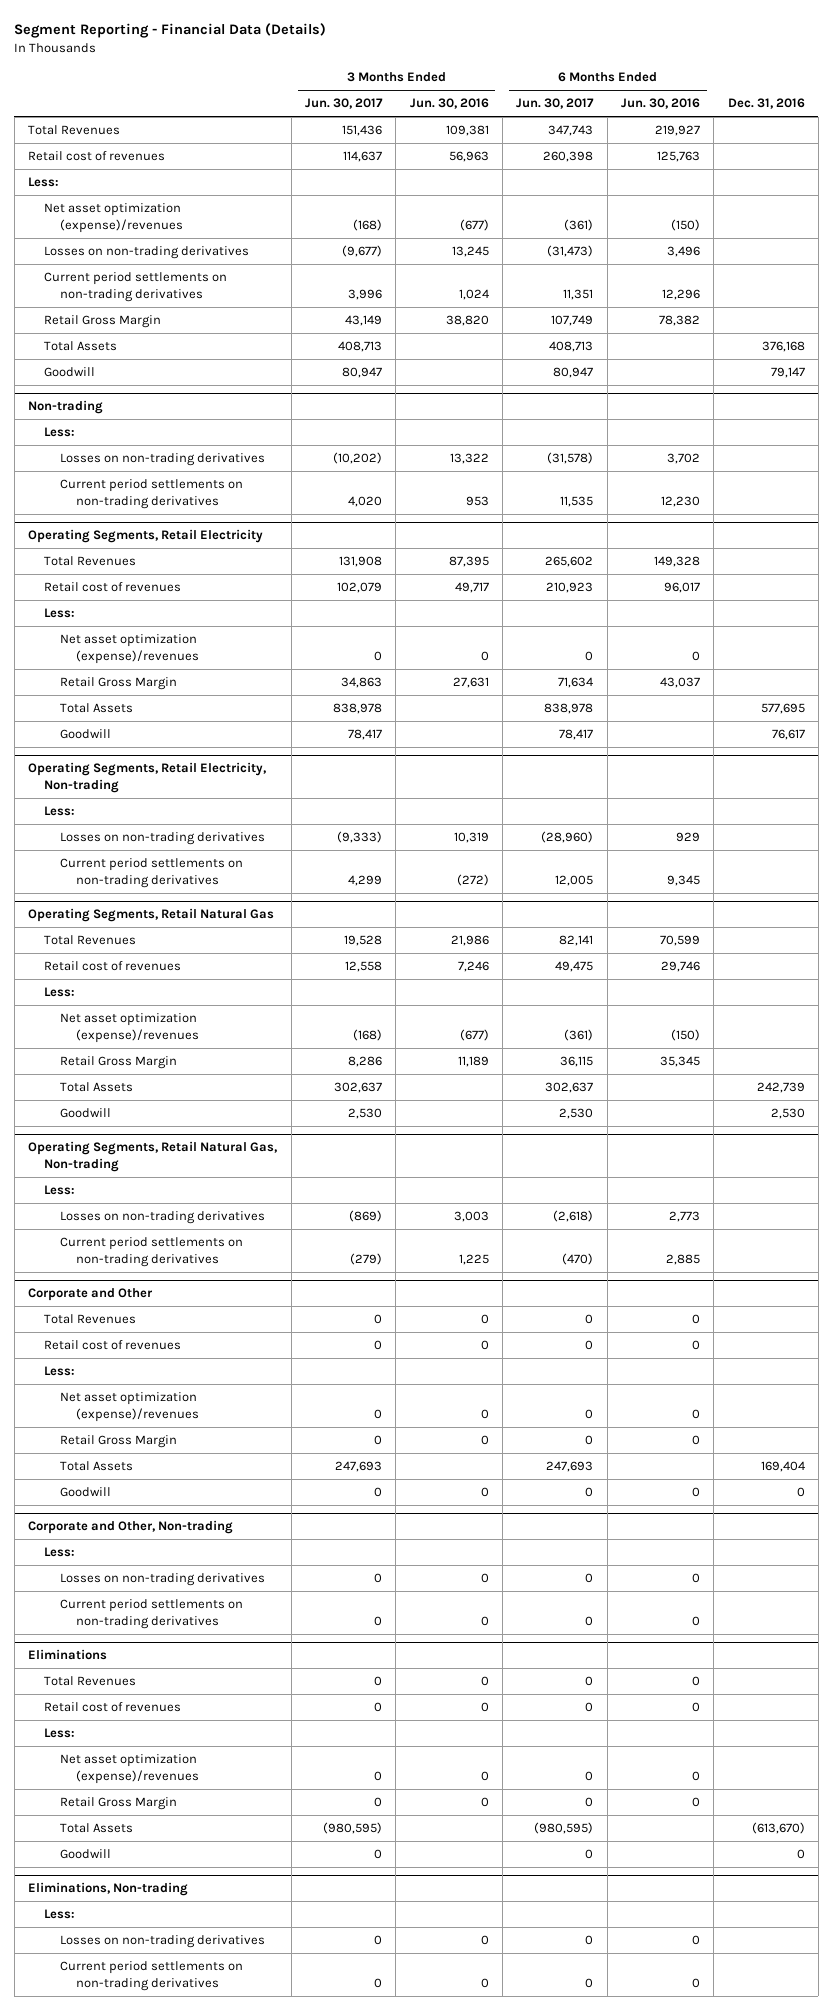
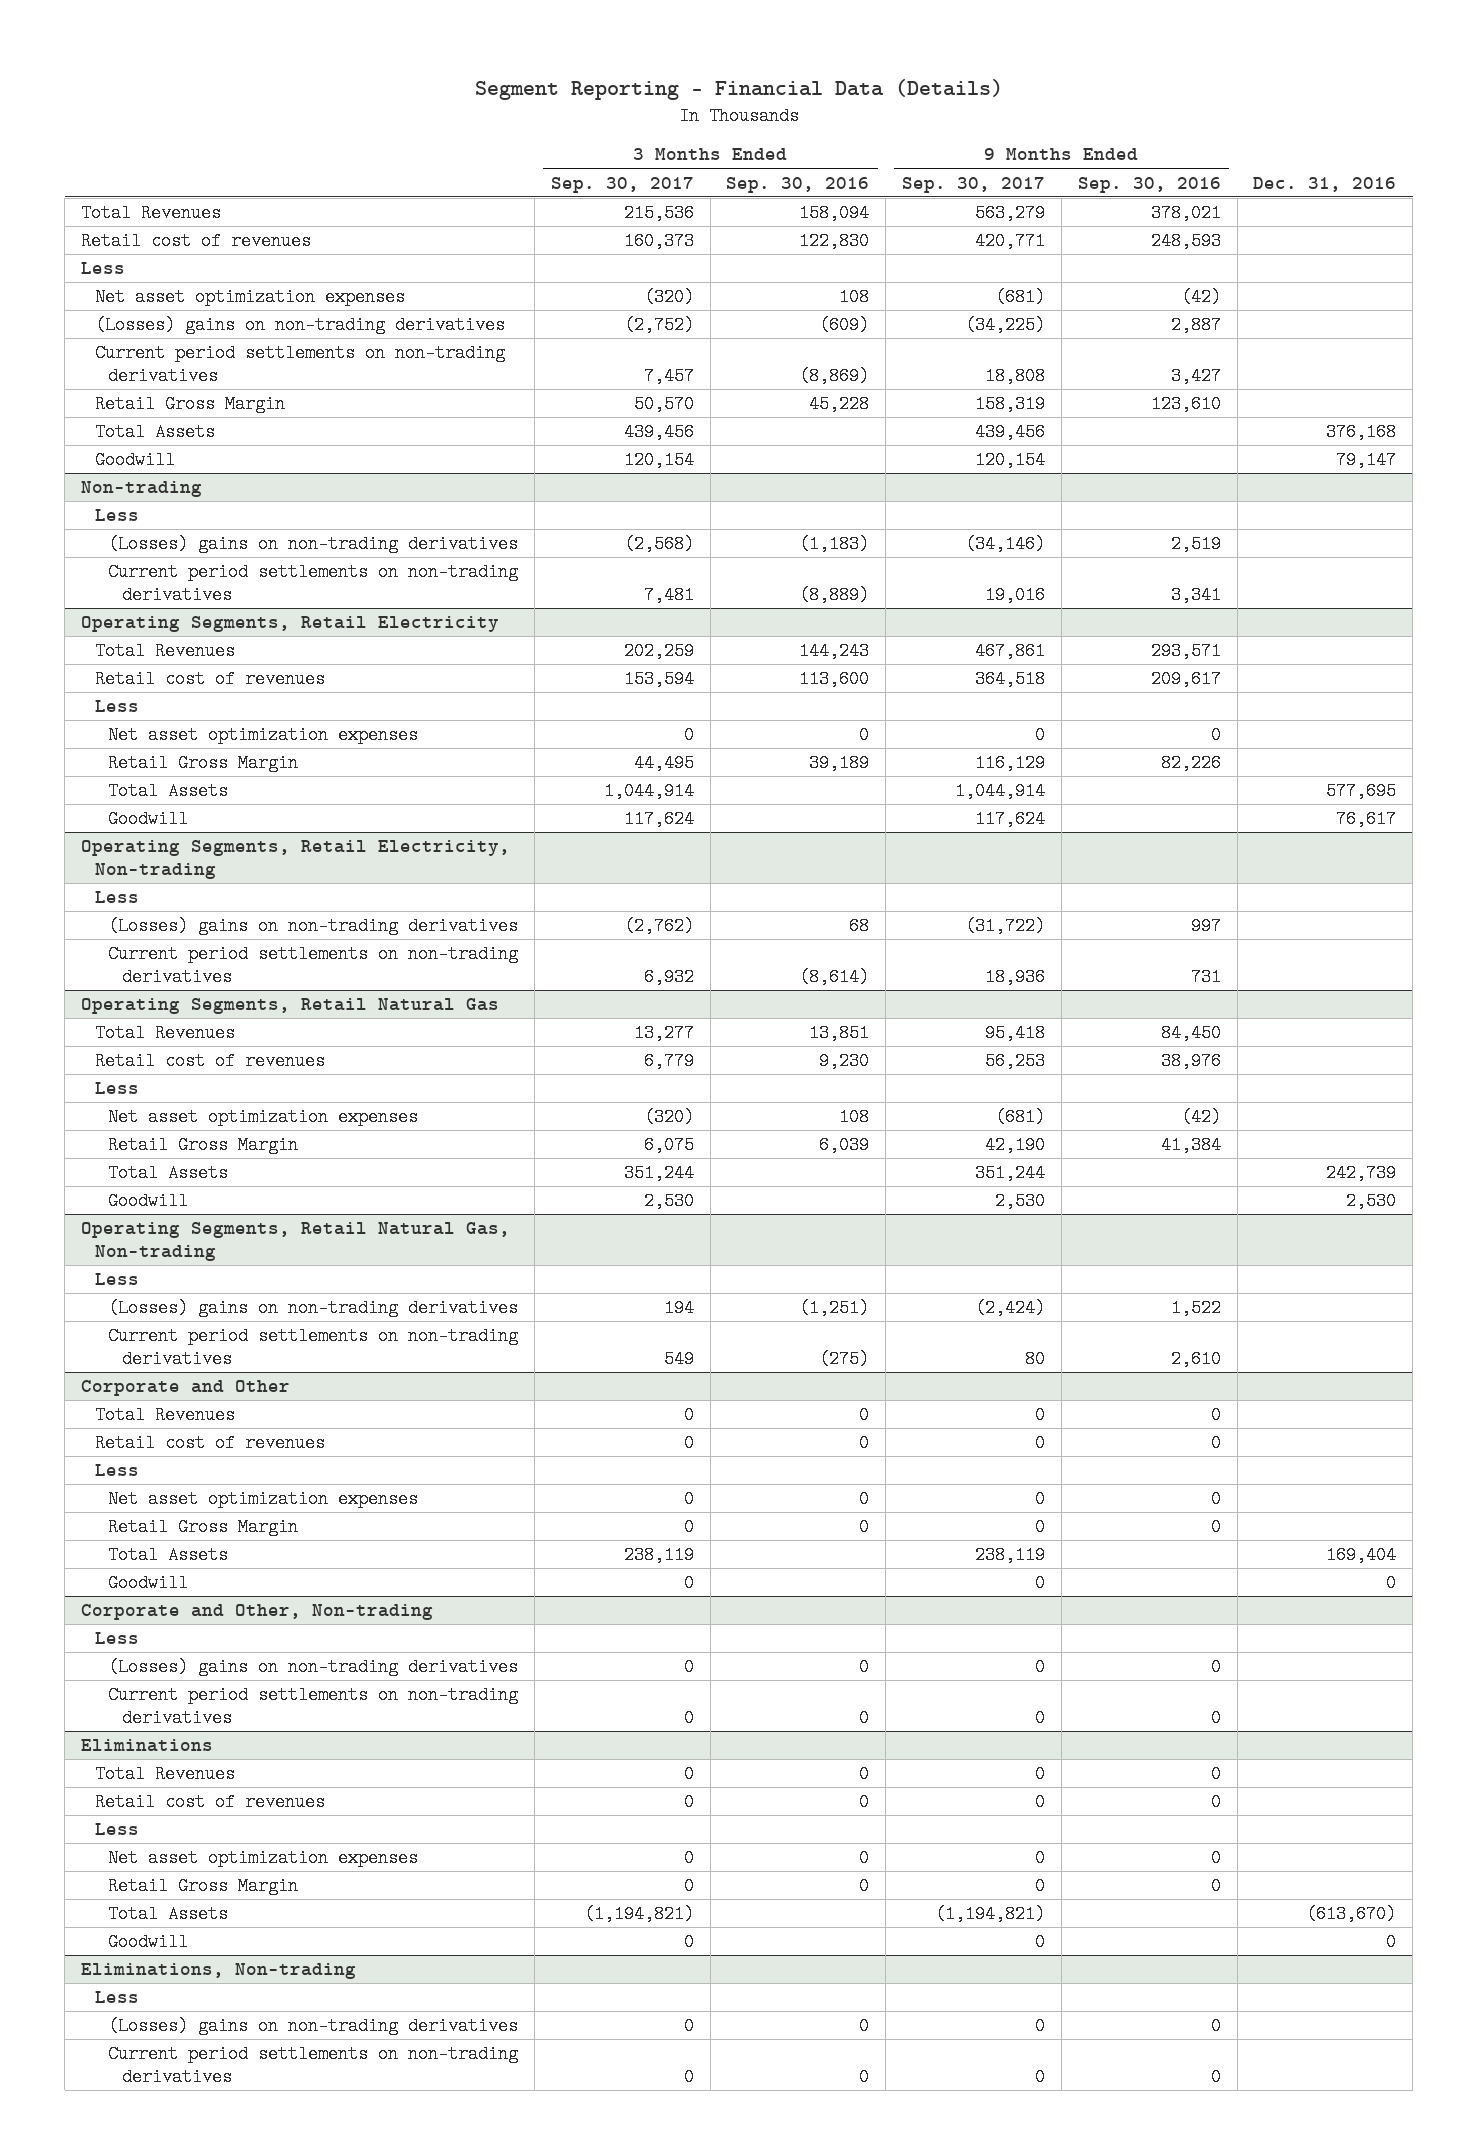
- | 3 Months Ended Jun. 30, 2017 | 3 Months Ended Jun. 30, 2016 | 6 Months Ended Jun. 30, 2017 | 6 Months Ended Jun. 30, 2016 | Dec. 31, 2016
+ | 3 Months Ended Sep. 30, 2017 | 3 Months Ended Sep. 30, 2016 | 9 Months Ended Sep. 30, 2017 | 9 Months Ended Sep. 30, 2016 | Dec. 31, 2016
- Less:
- Net asset optimization (expense)/revenues | (168) | (677) | (361) | (150) |
- Losses on non-trading derivatives | (9,677) | 13,245 | (31,473) | 3,496 |
+ Less
+ Net asset optimization expenses | (320) | 108 | (681) | (42) |
+ (Losses) gains on non-trading derivatives | (2,752) | (609) | (34,225) | 2,887 |
@ Non-trading
- Less:
- Losses on non-trading derivatives | (10,202) | 13,322 | (31,578) | 3,702 |
+ Less
+ (Losses) gains on non-trading derivatives | (2,568) | (1,183) | (34,146) | 2,519 |
@ Operating Segments, Retail Electricity
- Less:
- Net asset optimization (expense)/revenues | 0 | 0 | 0 | 0 |
+ Less
+ Net asset optimization expenses | 0 | 0 | 0 | 0 |
@ Operating Segments, Retail Electricity, Non-trading
- Less:
- Losses on non-trading derivatives | (9,333) | 10,319 | (28,960) | 929 |
+ Less
+ (Losses) gains on non-trading derivatives | (2,762) | 68 | (31,722) | 997 |
@ Operating Segments, Retail Natural Gas
- Less:
- Net asset optimization (expense)/revenues | (168) | (677) | (361) | (150) |
+ Less
+ Net asset optimization expenses | (320) | 108 | (681) | (42) |
@ Operating Segments, Retail Natural Gas, Non-trading
- Less:
- Losses on non-trading derivatives | (869) | 3,003 | (2,618) | 2,773 |
+ Less
+ (Losses) gains on non-trading derivatives | 194 | (1,251) | (2,424) | 1,522 |
@ Corporate and Other
- Less:
- Net asset optimization (expense)/revenues | 0 | 0 | 0 | 0 |
+ Less
+ Net asset optimization expenses | 0 | 0 | 0 | 0 |
@ Corporate and Other, Non-trading
- Less:
- Losses on non-trading derivatives | 0 | 0 | 0 | 0 |
+ Less
+ (Losses) gains on non-trading derivatives | 0 | 0 | 0 | 0 |
@ Eliminations
- Less:
- Net asset optimization (expense)/revenues | 0 | 0 | 0 | 0 |
+ Less
+ Net asset optimization expenses | 0 | 0 | 0 | 0 |
@ Eliminations, Non-trading
- Less:
- Losses on non-trading derivatives | 0 | 0 | 0 | 0 |
+ Less
+ (Losses) gains on non-trading derivatives | 0 | 0 | 0 | 0 |

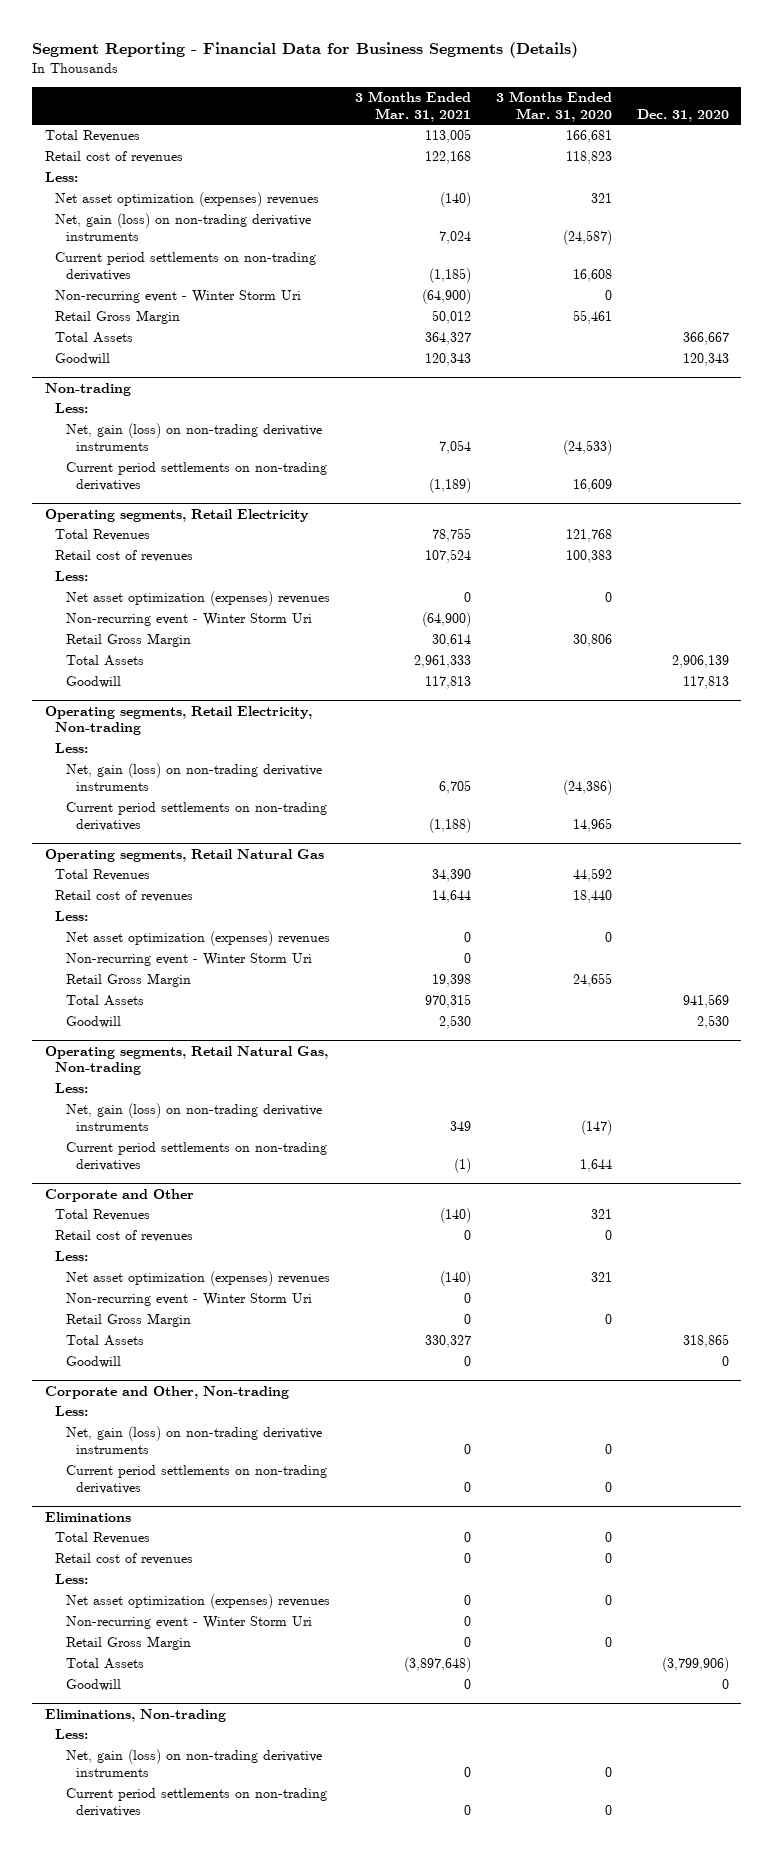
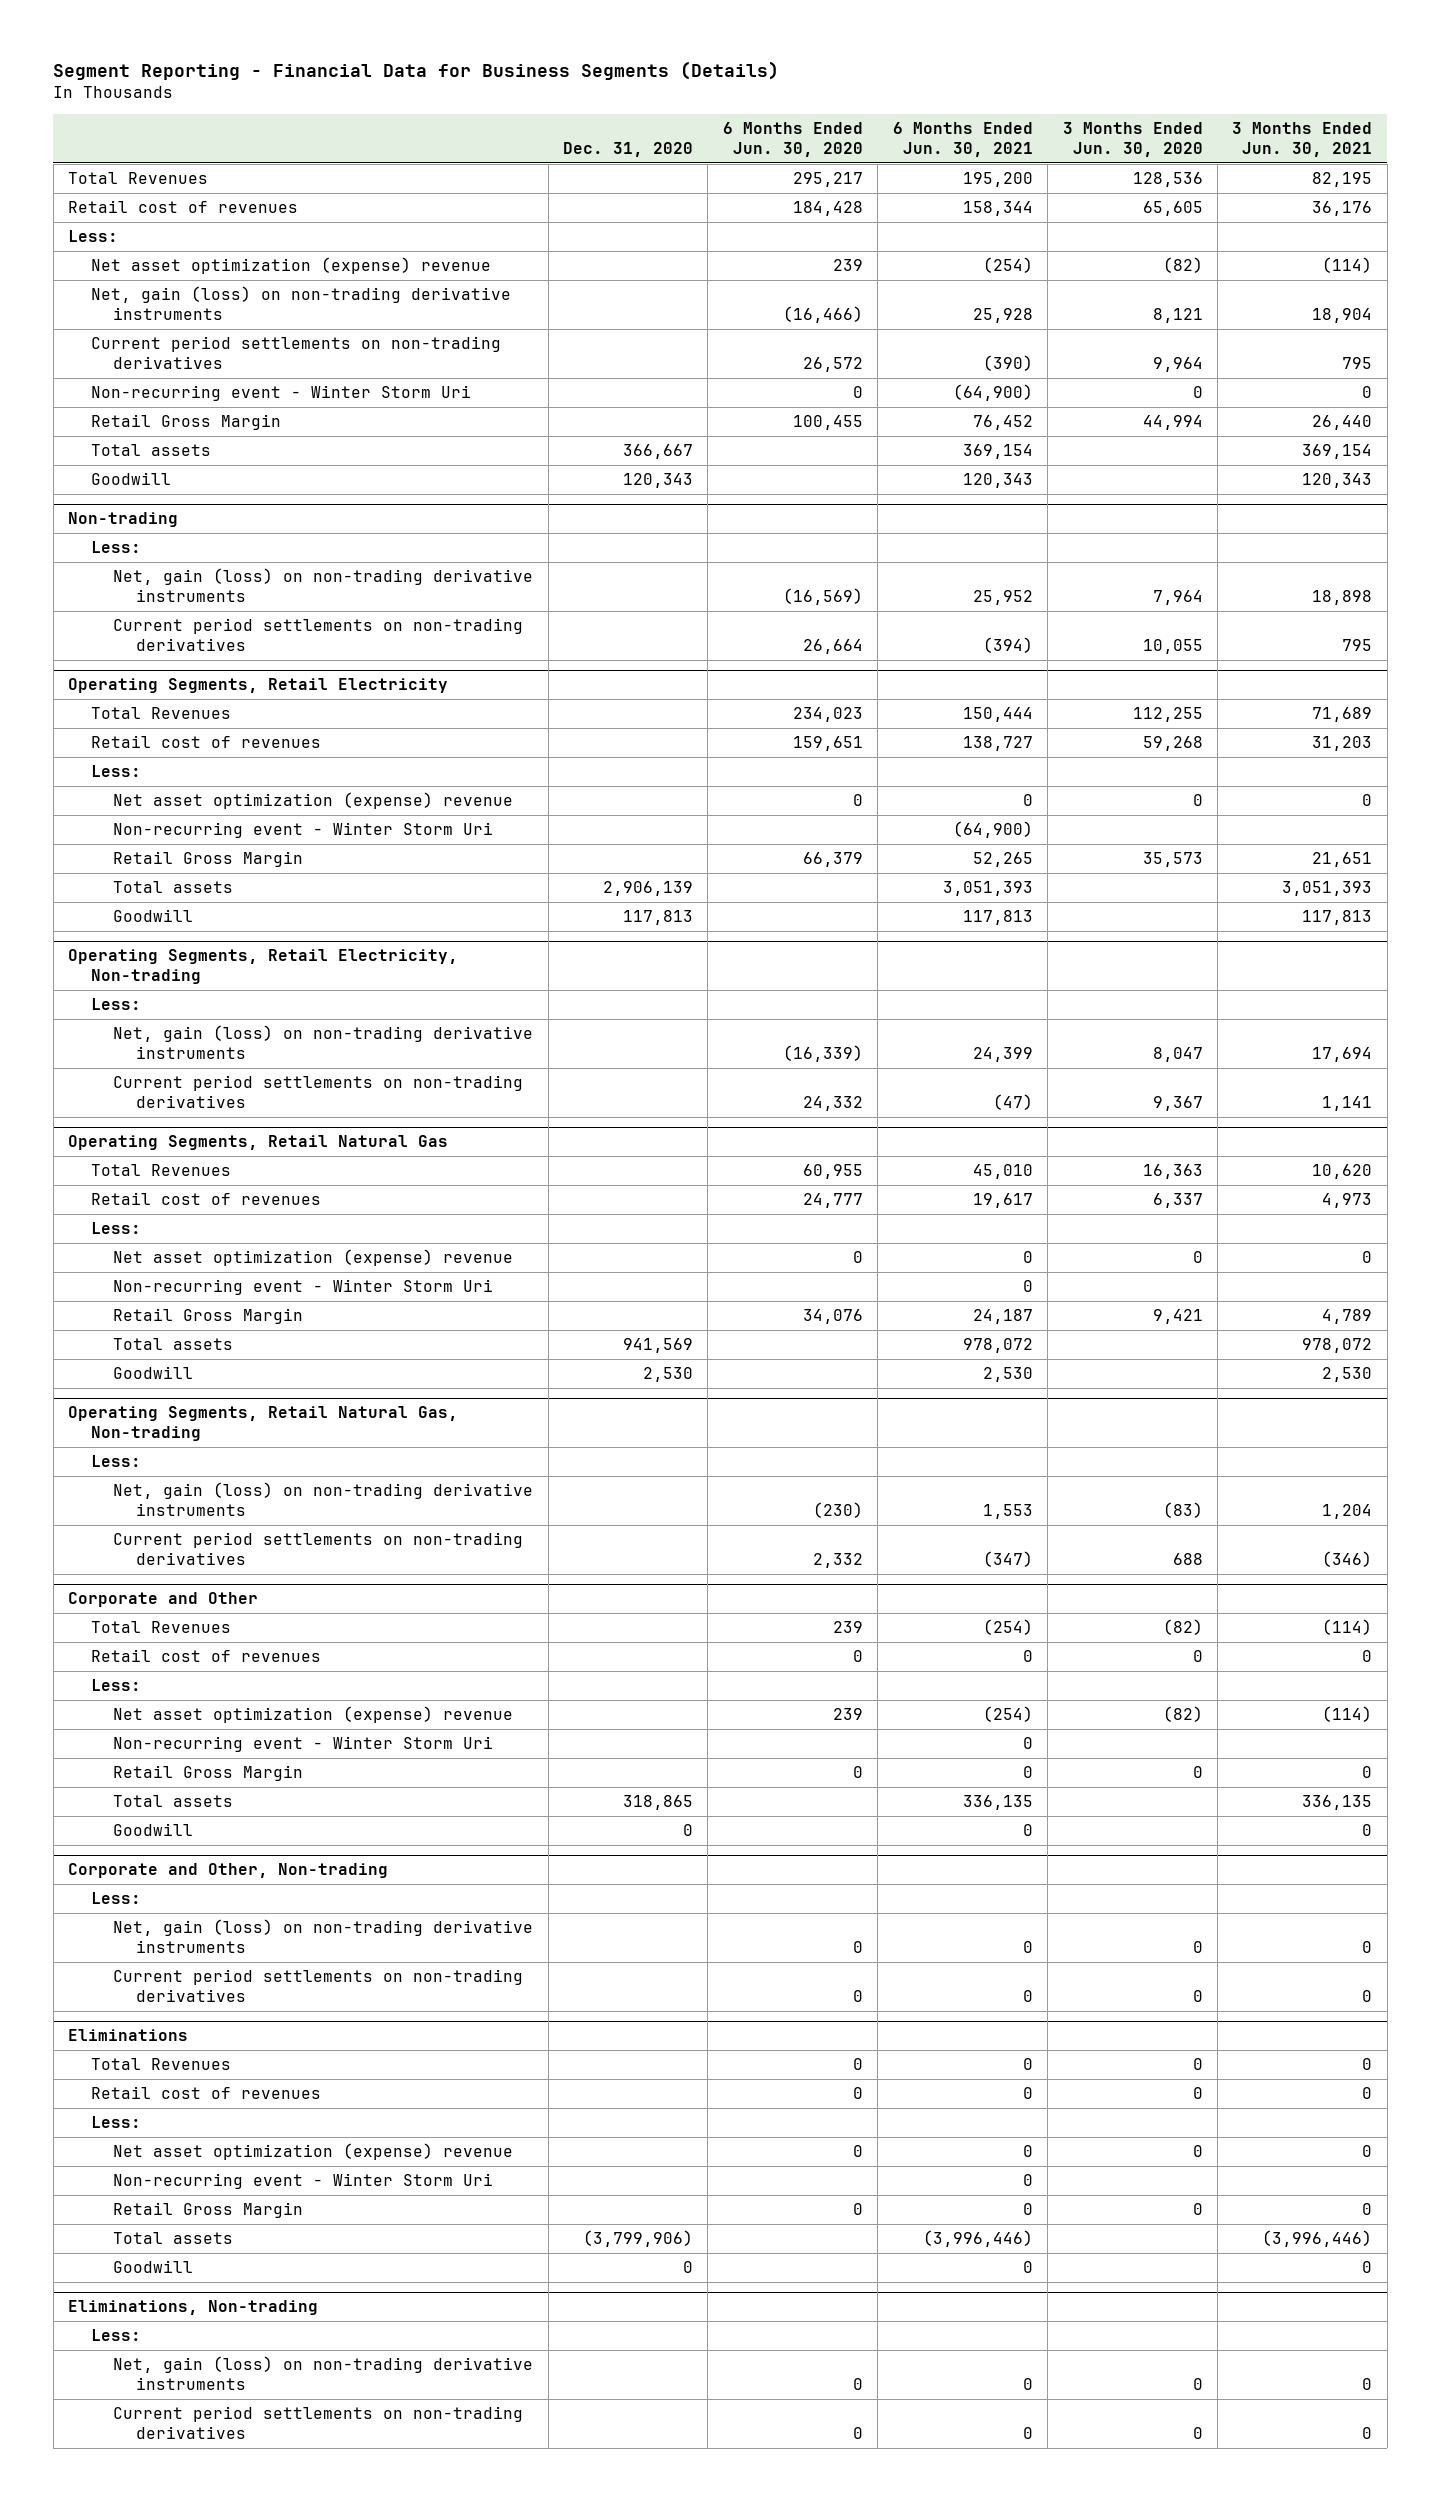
- | 3 Months Ended Mar. 31, 2021 | 3 Months Ended Mar. 31, 2020 | Dec. 31, 2020
+ | Dec. 31, 2020 | 6 Months Ended Jun. 30, 2020 | 6 Months Ended Jun. 30, 2021 | 3 Months Ended Jun. 30, 2020 | 3 Months Ended Jun. 30, 2021
- Net asset optimization (expenses) revenues | (140) | 321 |
+ Net asset optimization (expense) revenue | | 239 | (254) | (82) | (114)
- Total Assets | 364,327 | | 366,667
+ Total assets | 366,667 | | 369,154 | | 369,154
- Operating segments, Retail Electricity
+ Operating Segments, Retail Electricity
- Net asset optimization (expenses) revenues | 0 | 0 |
+ Net asset optimization (expense) revenue | | 0 | 0 | 0 | 0
- Total Assets | 2,961,333 | | 2,906,139
+ Total assets | 2,906,139 | | 3,051,393 | | 3,051,393
- Operating segments, Retail Electricity, Non-trading
+ Operating Segments, Retail Electricity, Non-trading
- Operating segments, Retail Natural Gas
+ Operating Segments, Retail Natural Gas
- Net asset optimization (expenses) revenues | 0 | 0 |
+ Net asset optimization (expense) revenue | | 0 | 0 | 0 | 0
- Total Assets | 970,315 | | 941,569
+ Total assets | 941,569 | | 978,072 | | 978,072
- Operating segments, Retail Natural Gas, Non-trading
+ Operating Segments, Retail Natural Gas, Non-trading
@ Corporate and Other
- Net asset optimization (expenses) revenues | (140) | 321 |
+ Net asset optimization (expense) revenue | | 239 | (254) | (82) | (114)
- Total Assets | 330,327 | | 318,865
+ Total assets | 318,865 | | 336,135 | | 336,135
@ Eliminations
- Net asset optimization (expenses) revenues | 0 | 0 |
+ Net asset optimization (expense) revenue | | 0 | 0 | 0 | 0
- Total Assets | (3,897,648) | | (3,799,906)
+ Total assets | (3,799,906) | | (3,996,446) | | (3,996,446)

